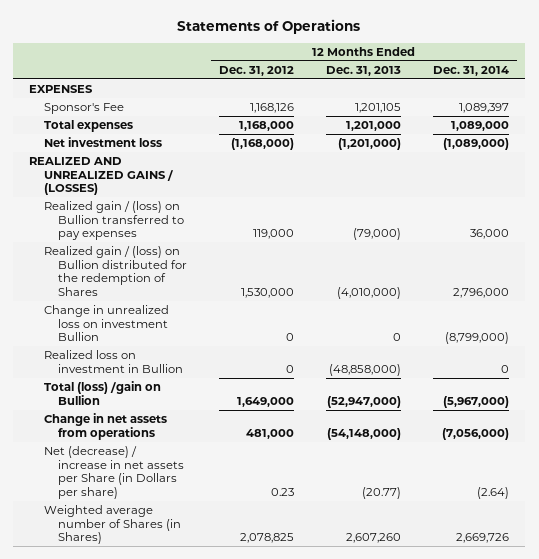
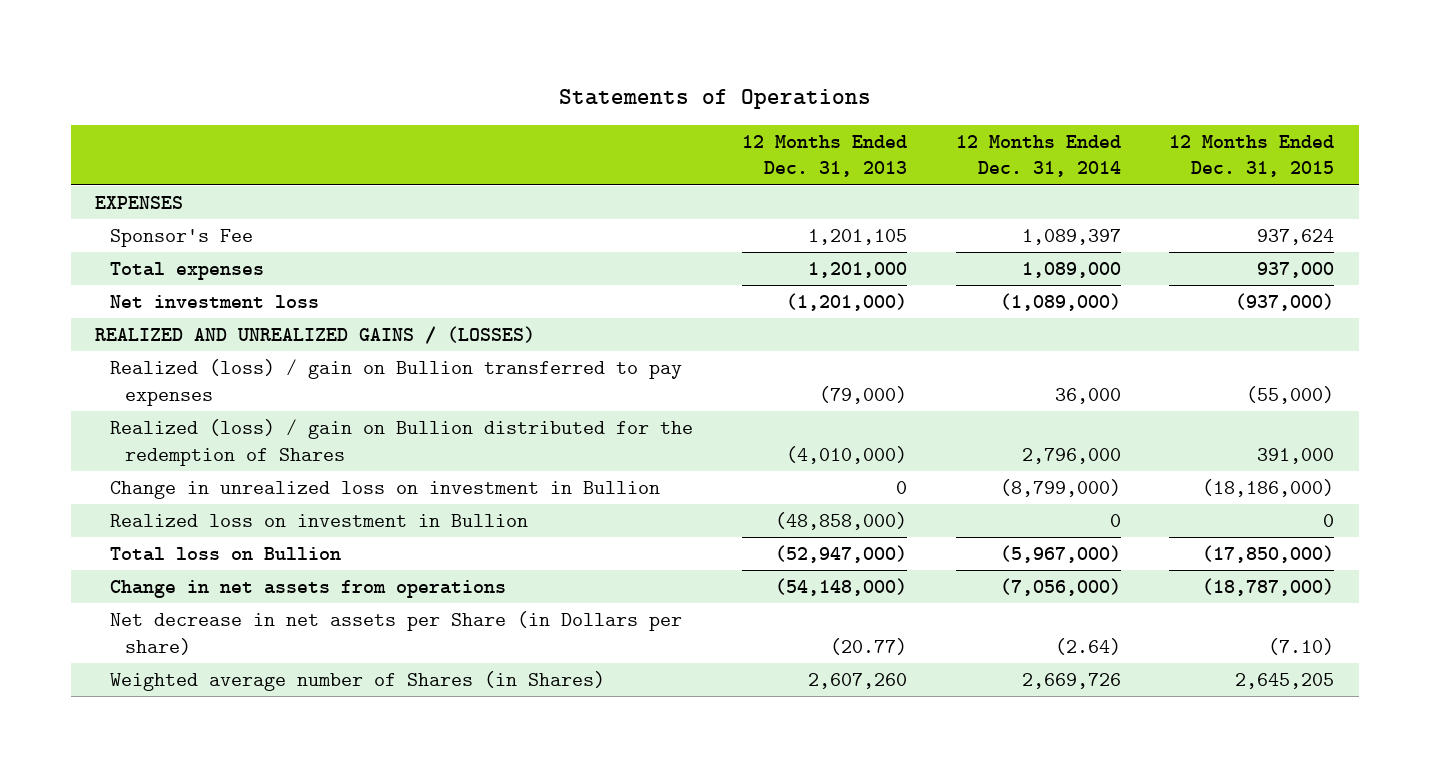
- | 12 Months Ended Dec. 31, 2012 | 12 Months Ended Dec. 31, 2013 | 12 Months Ended Dec. 31, 2014
+ | 12 Months Ended Dec. 31, 2013 | 12 Months Ended Dec. 31, 2014 | 12 Months Ended Dec. 31, 2015
- Realized gain / (loss) on Bullion transferred to pay expenses | 119,000 | (79,000) | 36,000
- Realized gain / (loss) on Bullion distributed for the redemption of Shares | 1,530,000 | (4,010,000) | 2,796,000
- Change in unrealized loss on investment Bullion | 0 | 0 | (8,799,000)
+ Realized (loss) / gain on Bullion transferred to pay expenses | (79,000) | 36,000 | (55,000)
+ Realized (loss) / gain on Bullion distributed for the redemption of Shares | (4,010,000) | 2,796,000 | 391,000
+ Change in unrealized loss on investment in Bullion | 0 | (8,799,000) | (18,186,000)
- Total (loss) /gain on Bullion | 1,649,000 | (52,947,000) | (5,967,000)
+ Total loss on Bullion | (52,947,000) | (5,967,000) | (17,850,000)
- Net (decrease) / increase in net assets per Share (in Dollars per share) | 0.23 | (20.77) | (2.64)
+ Net decrease in net assets per Share (in Dollars per share) | (20.77) | (2.64) | (7.10)

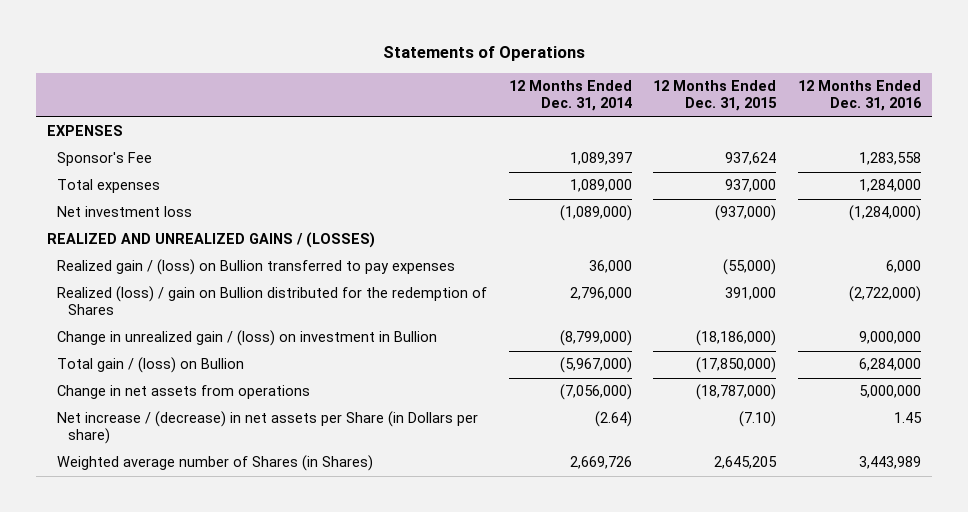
- | 12 Months Ended Dec. 31, 2013 | 12 Months Ended Dec. 31, 2014 | 12 Months Ended Dec. 31, 2015
+ | 12 Months Ended Dec. 31, 2014 | 12 Months Ended Dec. 31, 2015 | 12 Months Ended Dec. 31, 2016
- Realized (loss) / gain on Bullion transferred to pay expenses | (79,000) | 36,000 | (55,000)
+ Realized gain / (loss) on Bullion transferred to pay expenses | 36,000 | (55,000) | 6,000
- Change in unrealized loss on investment in Bullion | 0 | (8,799,000) | (18,186,000)
- Realized loss on investment in Bullion | (48,858,000) | 0 | 0
- Total loss on Bullion | (52,947,000) | (5,967,000) | (17,850,000)
+ Change in unrealized gain / (loss) on investment in Bullion | (8,799,000) | (18,186,000) | 9,000,000
+ Total gain / (loss) on Bullion | (5,967,000) | (17,850,000) | 6,284,000
- Net decrease in net assets per Share (in Dollars per share) | (20.77) | (2.64) | (7.10)
+ Net increase / (decrease) in net assets per Share (in Dollars per share) | (2.64) | (7.10) | 1.45

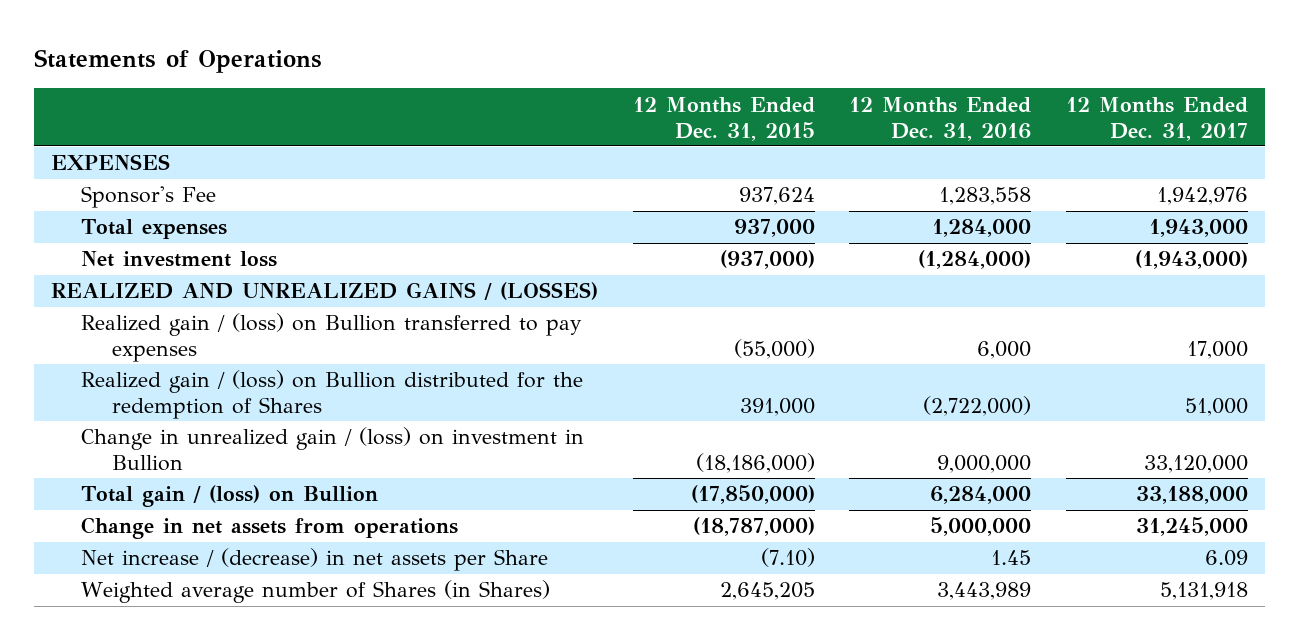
- | 12 Months Ended Dec. 31, 2014 | 12 Months Ended Dec. 31, 2015 | 12 Months Ended Dec. 31, 2016
+ | 12 Months Ended Dec. 31, 2015 | 12 Months Ended Dec. 31, 2016 | 12 Months Ended Dec. 31, 2017
- Realized (loss) / gain on Bullion distributed for the redemption of Shares | 2,796,000 | 391,000 | (2,722,000)
+ Realized gain / (loss) on Bullion distributed for the redemption of Shares | 391,000 | (2,722,000) | 51,000
- Net increase / (decrease) in net assets per Share (in Dollars per share) | (2.64) | (7.10) | 1.45
+ Net increase / (decrease) in net assets per Share | (7.10) | 1.45 | 6.09

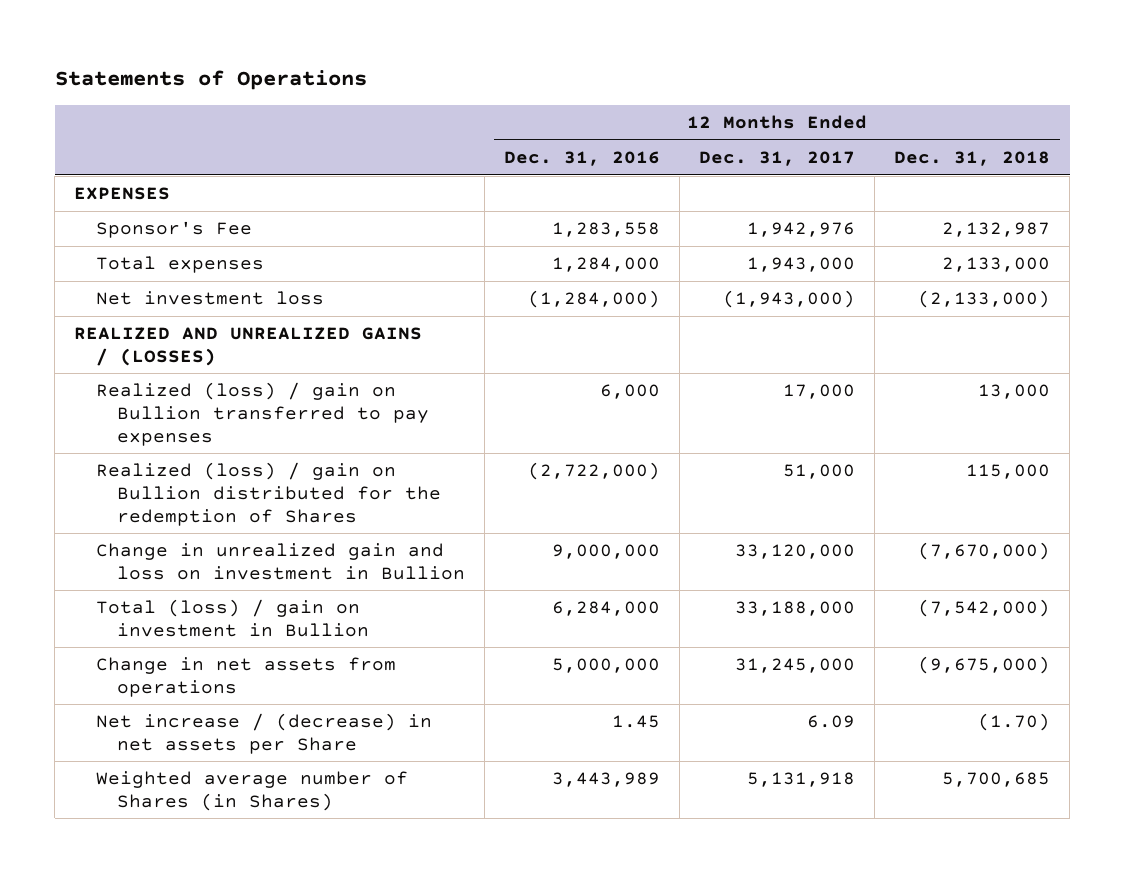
- | 12 Months Ended Dec. 31, 2015 | 12 Months Ended Dec. 31, 2016 | 12 Months Ended Dec. 31, 2017
+ | 12 Months Ended Dec. 31, 2016 | 12 Months Ended Dec. 31, 2017 | 12 Months Ended Dec. 31, 2018
- Realized gain / (loss) on Bullion transferred to pay expenses | (55,000) | 6,000 | 17,000
- Realized gain / (loss) on Bullion distributed for the redemption of Shares | 391,000 | (2,722,000) | 51,000
- Change in unrealized gain / (loss) on investment in Bullion | (18,186,000) | 9,000,000 | 33,120,000
- Total gain / (loss) on Bullion | (17,850,000) | 6,284,000 | 33,188,000
+ Realized (loss) / gain on Bullion transferred to pay expenses | 6,000 | 17,000 | 13,000
+ Realized (loss) / gain on Bullion distributed for the redemption of Shares | (2,722,000) | 51,000 | 115,000
+ Change in unrealized gain and loss on investment in Bullion | 9,000,000 | 33,120,000 | (7,670,000)
+ Total (loss) / gain on investment in Bullion | 6,284,000 | 33,188,000 | (7,542,000)

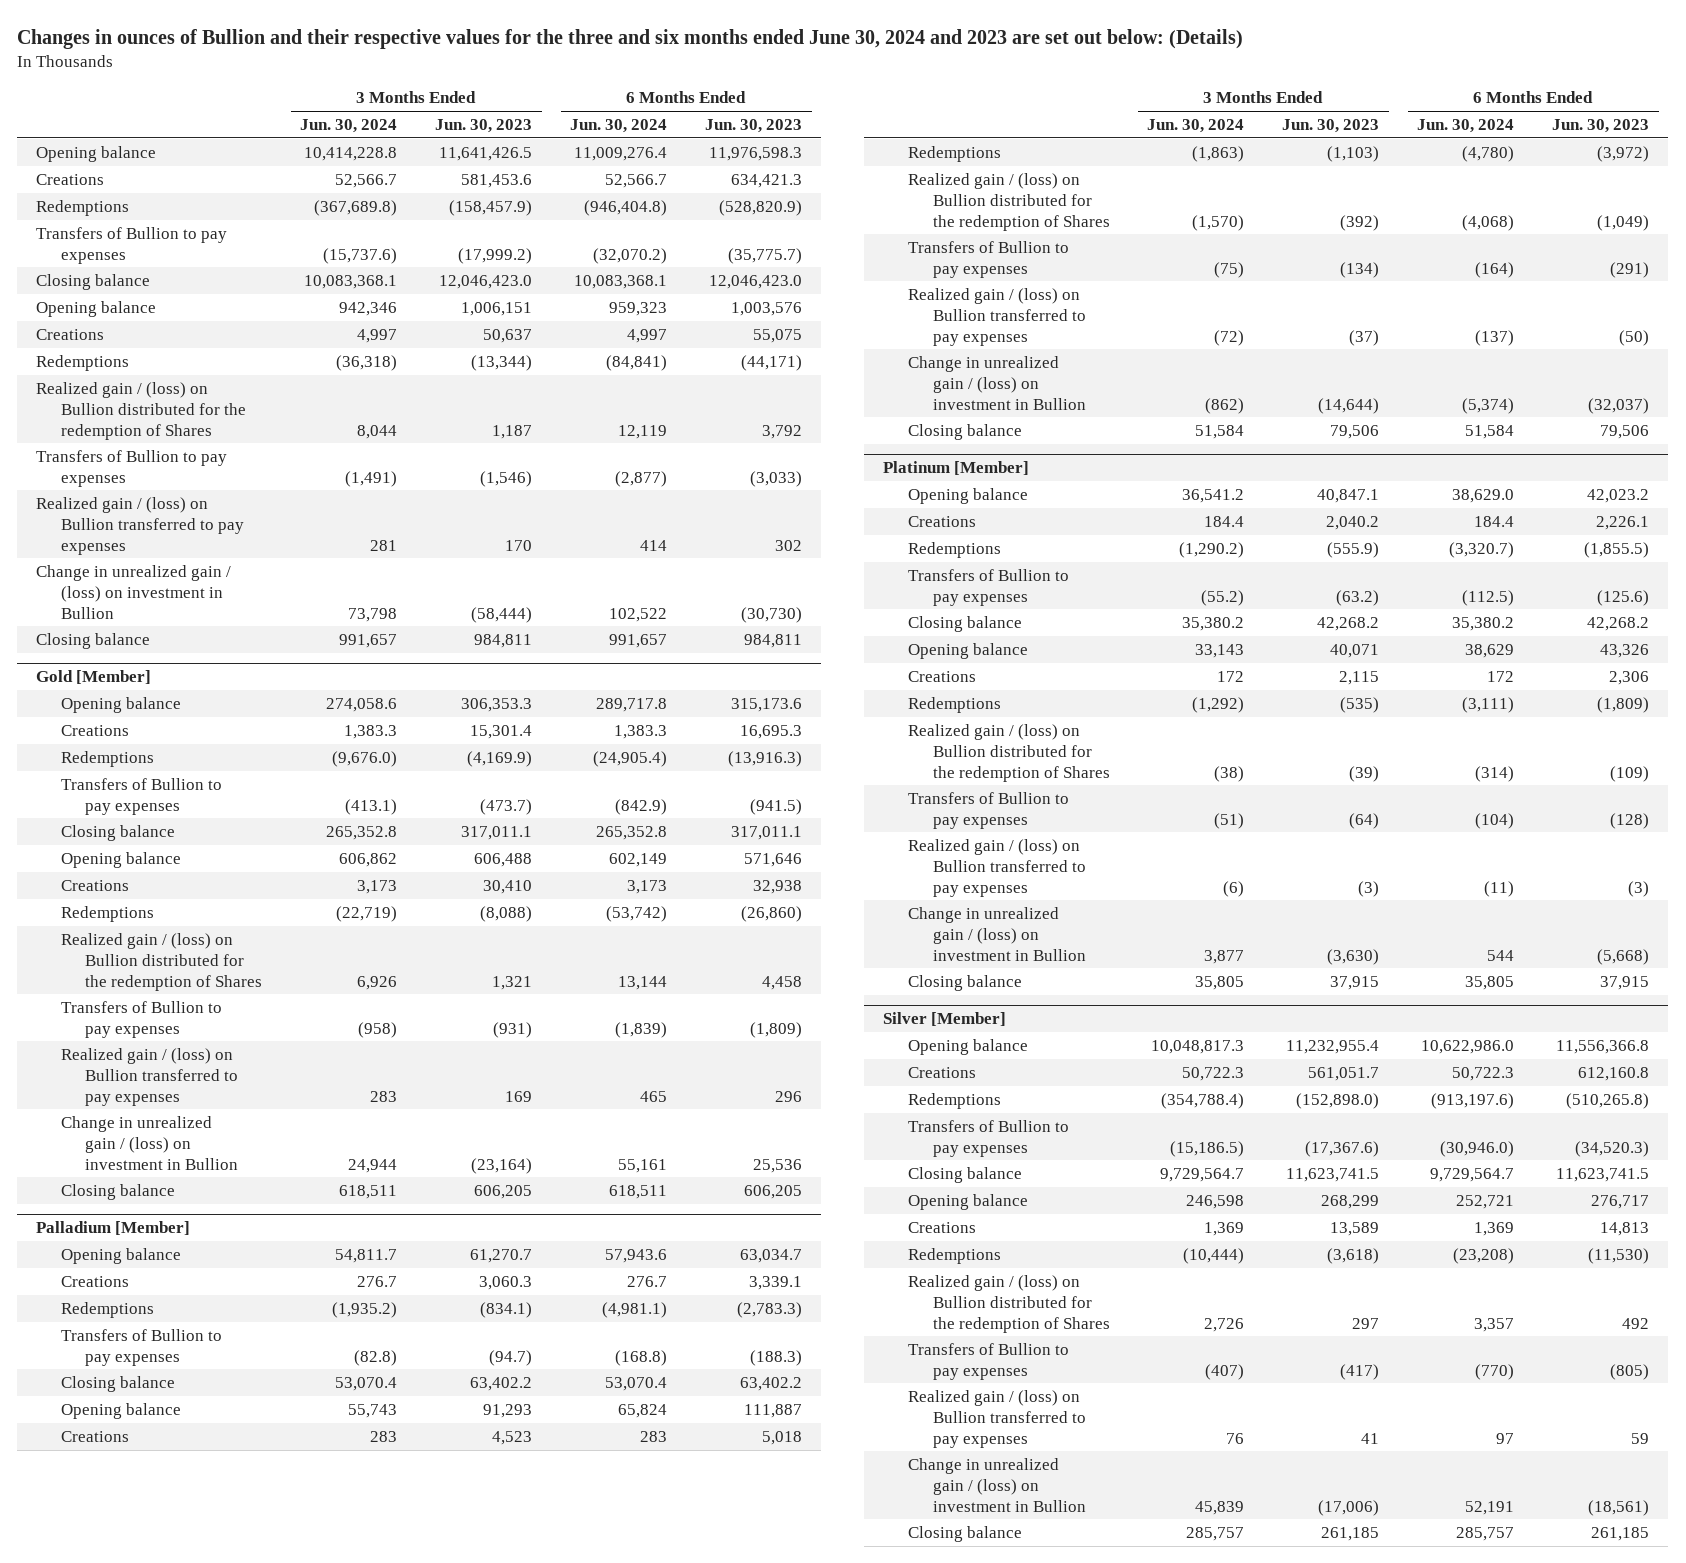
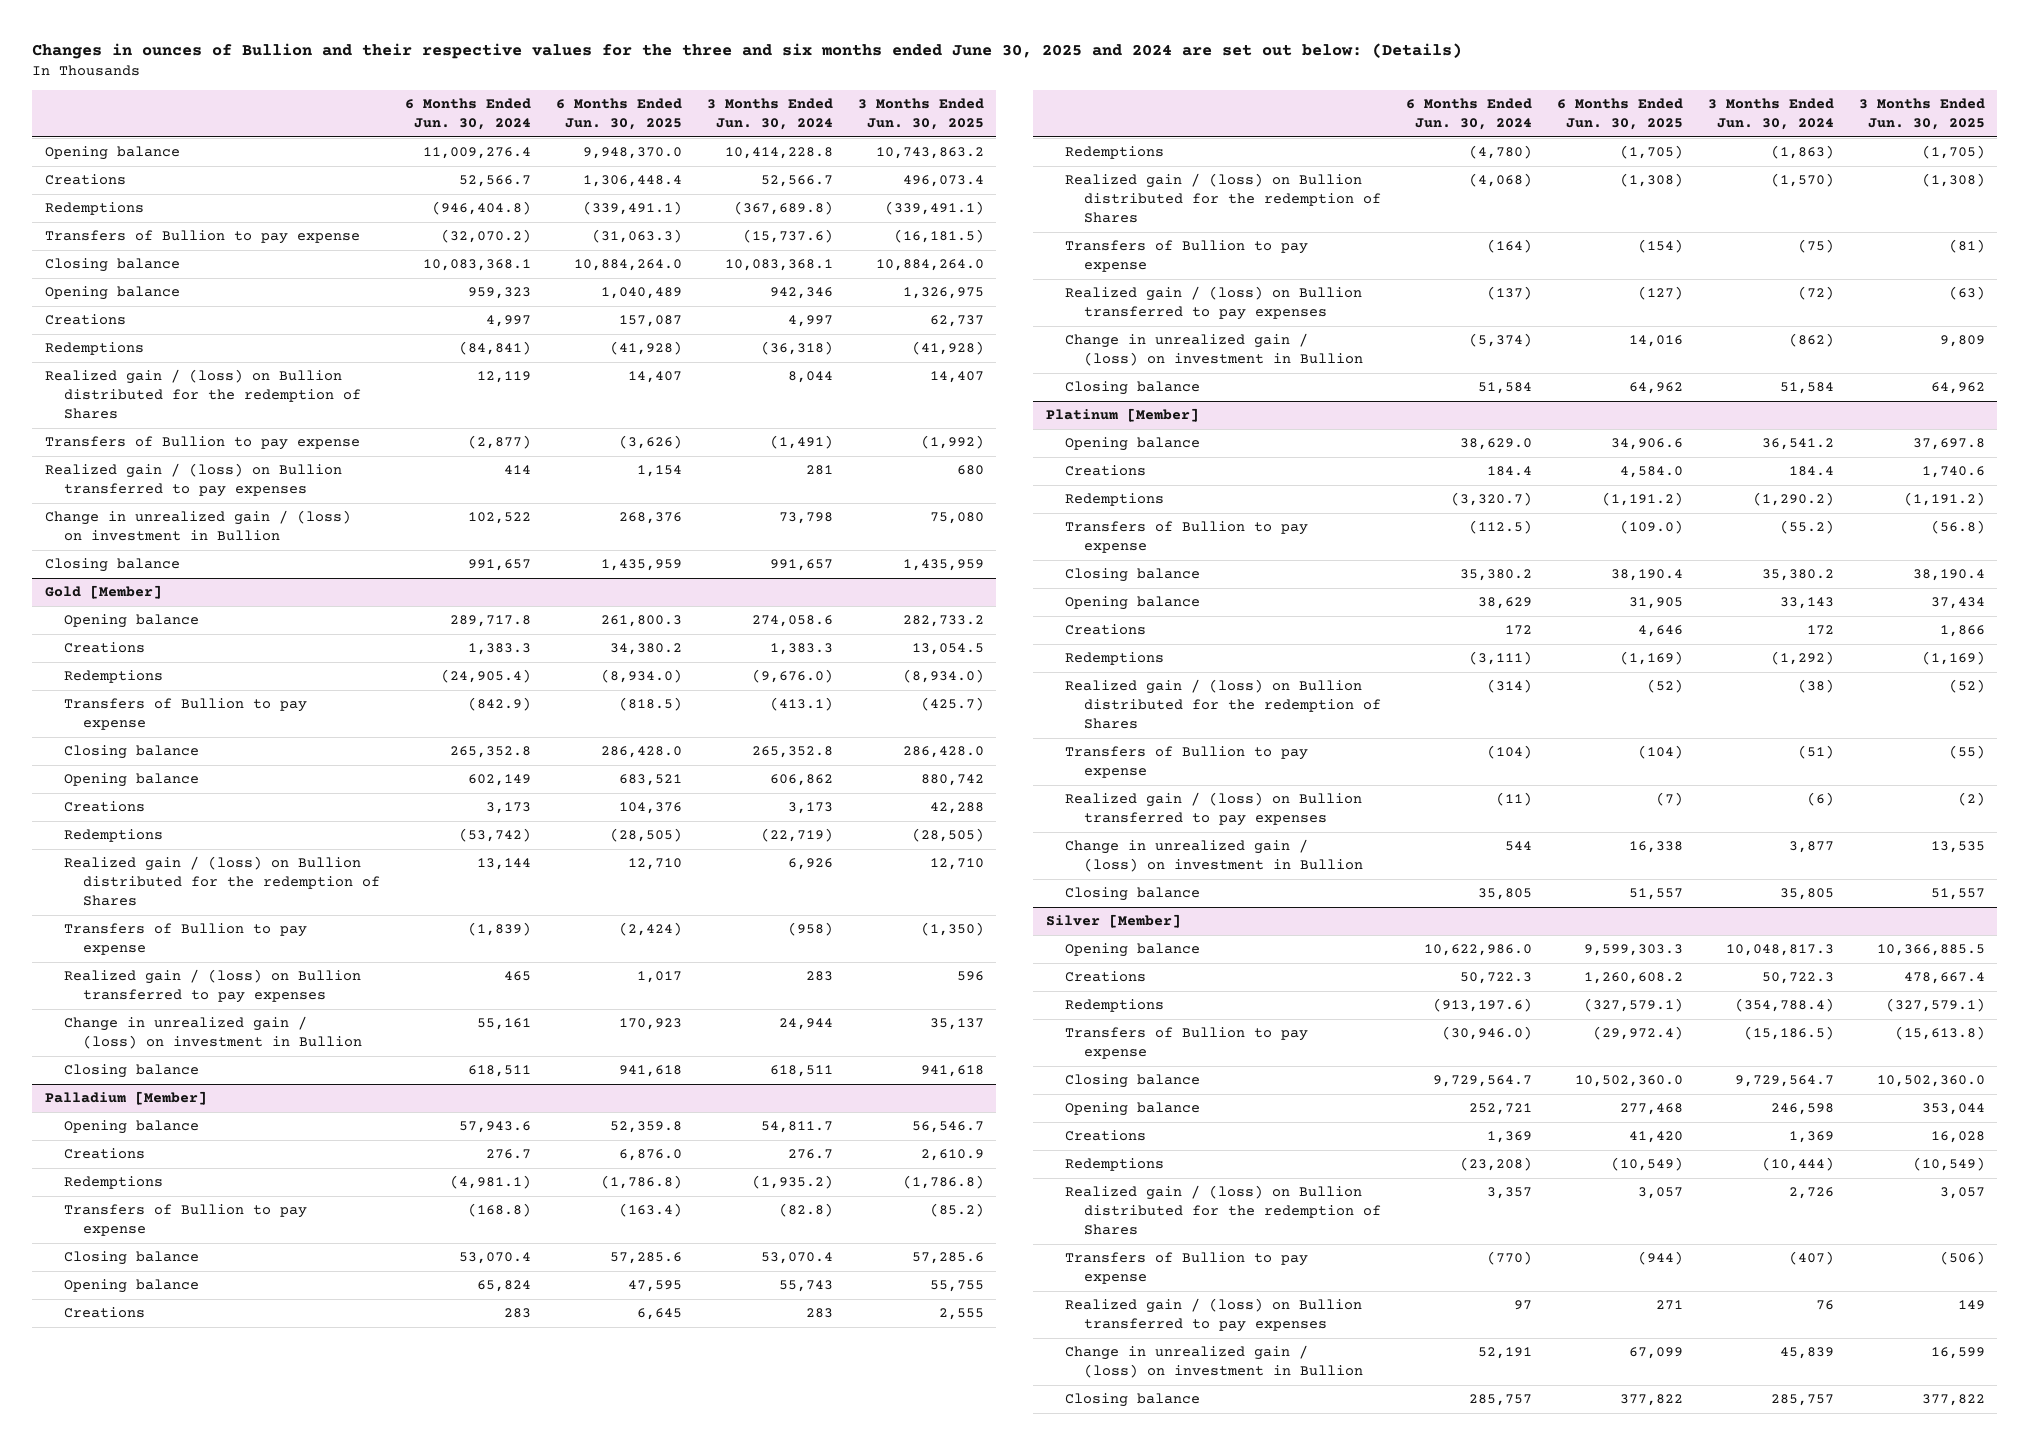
- Changes in ounces of Bullion and their respective values for the three and six months ended June 30, 2024 and 2023 are set out below: (Details)
+ Changes in ounces of Bullion and their respective values for the three and six months ended June 30, 2025 and 2024 are set out below: (Details)
- | 3 Months Ended Jun. 30, 2024 | 3 Months Ended Jun. 30, 2023 | 6 Months Ended Jun. 30, 2024 | 6 Months Ended Jun. 30, 2023
+ | 6 Months Ended Jun. 30, 2024 | 6 Months Ended Jun. 30, 2025 | 3 Months Ended Jun. 30, 2024 | 3 Months Ended Jun. 30, 2025
- Transfers of Bullion to pay expenses | (15,737.6) | (17,999.2) | (32,070.2) | (35,775.7)
+ Transfers of Bullion to pay expense | (32,070.2) | (31,063.3) | (15,737.6) | (16,181.5)
- Transfers of Bullion to pay expenses | (1,491) | (1,546) | (2,877) | (3,033)
+ Transfers of Bullion to pay expense | (2,877) | (3,626) | (1,491) | (1,992)
@ Gold [Member]
- Transfers of Bullion to pay expenses | (413.1) | (473.7) | (842.9) | (941.5)
+ Transfers of Bullion to pay expense | (842.9) | (818.5) | (413.1) | (425.7)
- Transfers of Bullion to pay expenses | (958) | (931) | (1,839) | (1,809)
+ Transfers of Bullion to pay expense | (1,839) | (2,424) | (958) | (1,350)
@ Palladium [Member]
- Transfers of Bullion to pay expenses | (82.8) | (94.7) | (168.8) | (188.3)
+ Transfers of Bullion to pay expense | (168.8) | (163.4) | (82.8) | (85.2)
- Transfers of Bullion to pay expenses | (75) | (134) | (164) | (291)
+ Transfers of Bullion to pay expense | (164) | (154) | (75) | (81)
@ Platinum [Member]
- Transfers of Bullion to pay expenses | (55.2) | (63.2) | (112.5) | (125.6)
+ Transfers of Bullion to pay expense | (112.5) | (109.0) | (55.2) | (56.8)
- Transfers of Bullion to pay expenses | (51) | (64) | (104) | (128)
+ Transfers of Bullion to pay expense | (104) | (104) | (51) | (55)
@ Silver [Member]
- Transfers of Bullion to pay expenses | (15,186.5) | (17,367.6) | (30,946.0) | (34,520.3)
+ Transfers of Bullion to pay expense | (30,946.0) | (29,972.4) | (15,186.5) | (15,613.8)
- Transfers of Bullion to pay expenses | (407) | (417) | (770) | (805)
+ Transfers of Bullion to pay expense | (770) | (944) | (407) | (506)

